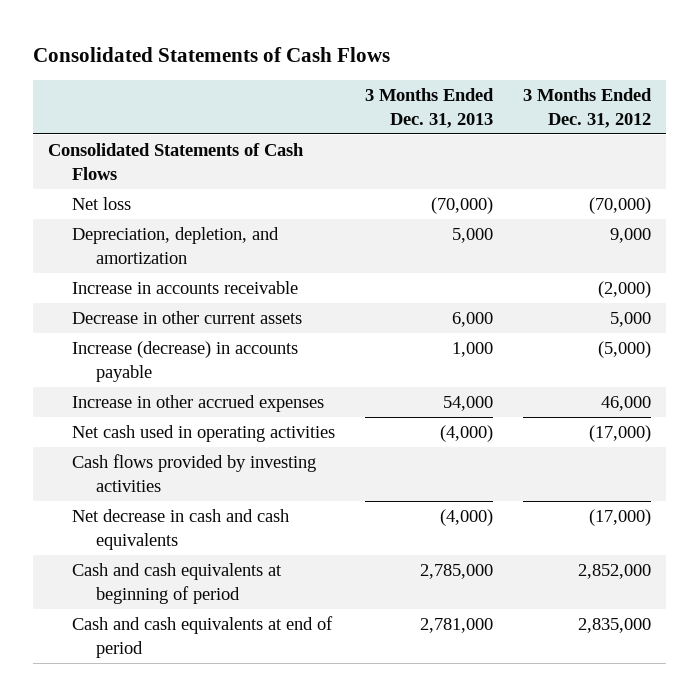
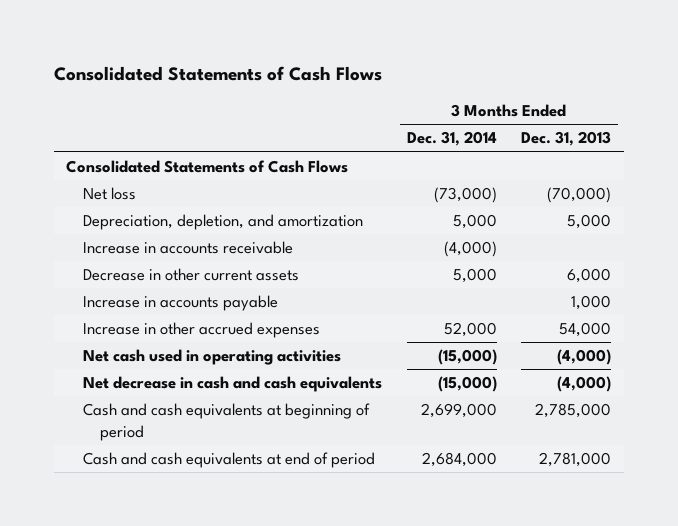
- | 3 Months Ended Dec. 31, 2013 | 3 Months Ended Dec. 31, 2012
+ | 3 Months Ended Dec. 31, 2014 | 3 Months Ended Dec. 31, 2013
- Increase (decrease) in accounts payable | 1,000 | (5,000)
+ Increase in accounts payable | | 1,000
- Cash flows provided by investing activities

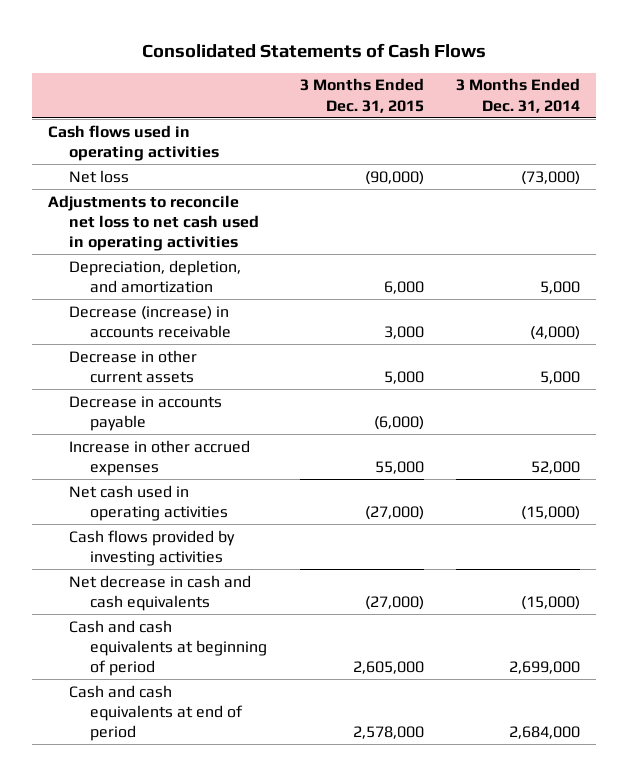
- | 3 Months Ended Dec. 31, 2014 | 3 Months Ended Dec. 31, 2013
+ | 3 Months Ended Dec. 31, 2015 | 3 Months Ended Dec. 31, 2014
- Consolidated Statements of Cash Flows
+ Cash flows used in operating activities
+ Adjustments to reconcile net loss to net cash used in operating activities
- Increase in accounts receivable | (4,000) |
+ Decrease (increase) in accounts receivable | 3,000 | (4,000)
- Increase in accounts payable | | 1,000
+ Decrease in accounts payable | (6,000) |
+ Cash flows provided by investing activities

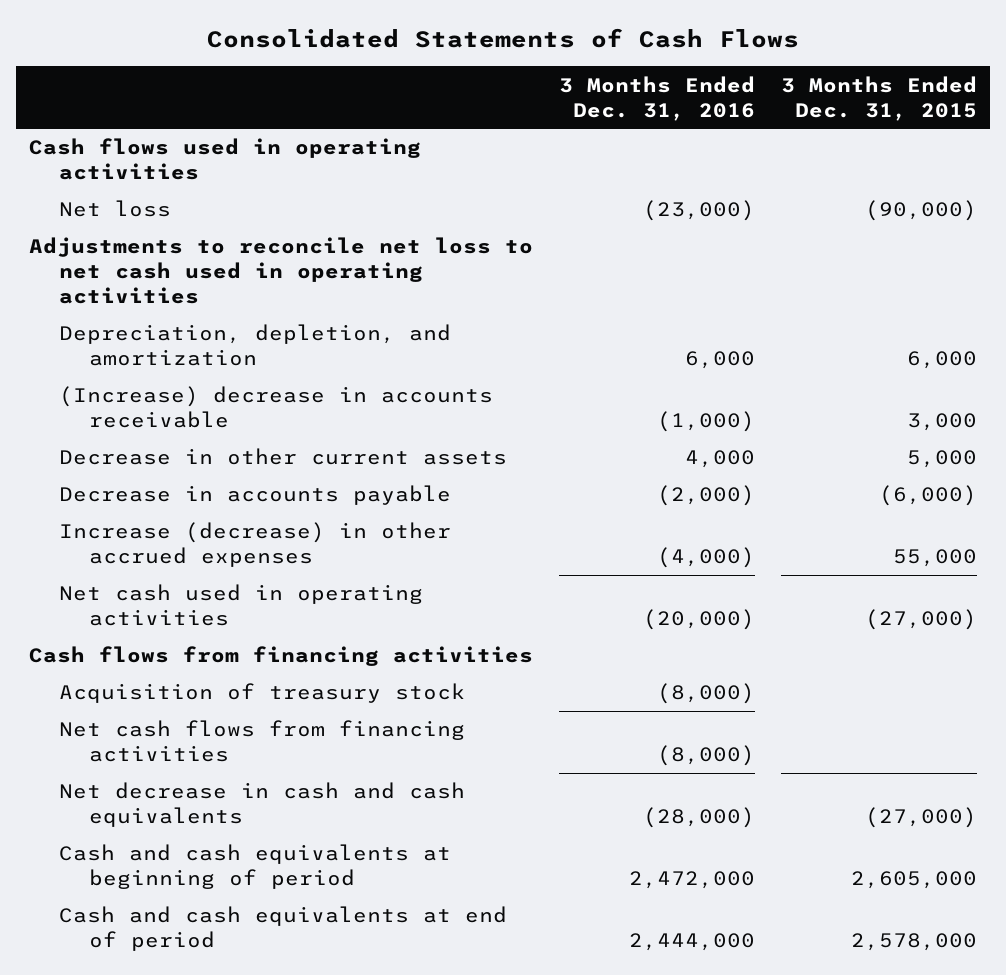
- | 3 Months Ended Dec. 31, 2015 | 3 Months Ended Dec. 31, 2014
+ | 3 Months Ended Dec. 31, 2016 | 3 Months Ended Dec. 31, 2015
- Decrease (increase) in accounts receivable | 3,000 | (4,000)
+ (Increase) decrease in accounts receivable | (1,000) | 3,000
- Increase in other accrued expenses | 55,000 | 52,000
+ Increase (decrease) in other accrued expenses | (4,000) | 55,000
- Cash flows provided by investing activities
+ Cash flows from financing activities
+ Acquisition of treasury stock | (8,000) |
+ Net cash flows from financing activities | (8,000) |

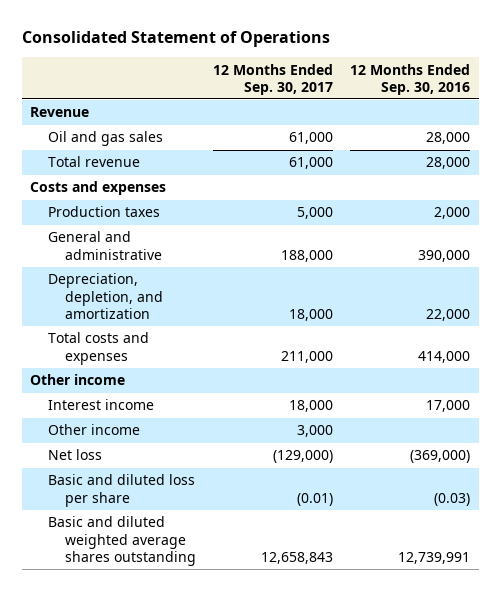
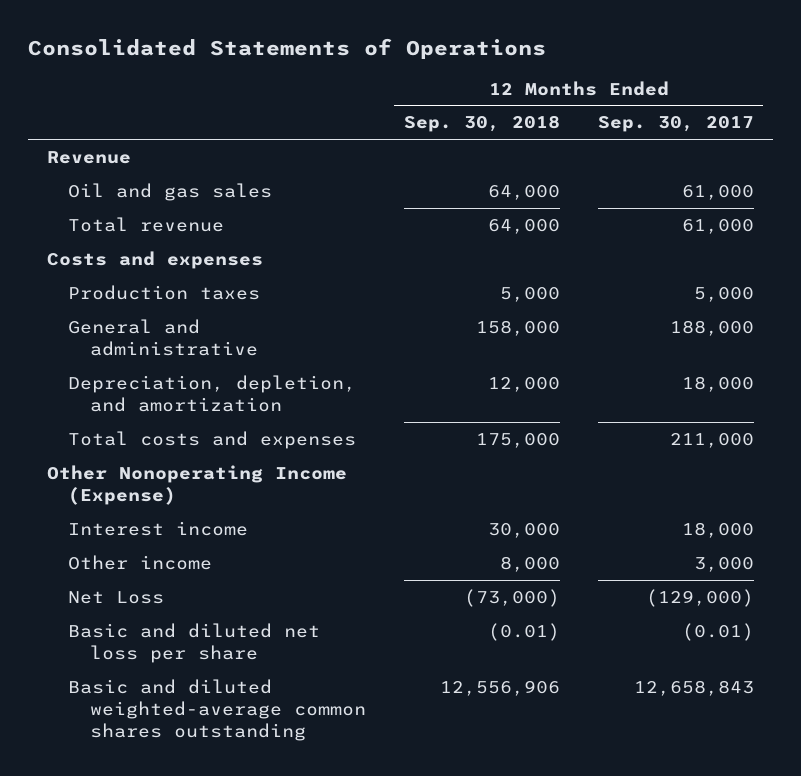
- Consolidated Statement of Operations
+ Consolidated Statements of Operations
- | 12 Months Ended Sep. 30, 2017 | 12 Months Ended Sep. 30, 2016
+ | 12 Months Ended Sep. 30, 2018 | 12 Months Ended Sep. 30, 2017
- Other income
+ Other Nonoperating Income (Expense)
- Net loss | (129,000) | (369,000)
- Basic and diluted loss per share | (0.01) | (0.03)
- Basic and diluted weighted average shares outstanding | 12,658,843 | 12,739,991
+ Net Loss | (73,000) | (129,000)
+ Basic and diluted net loss per share | (0.01) | (0.01)
+ Basic and diluted weighted-average common shares outstanding | 12,556,906 | 12,658,843

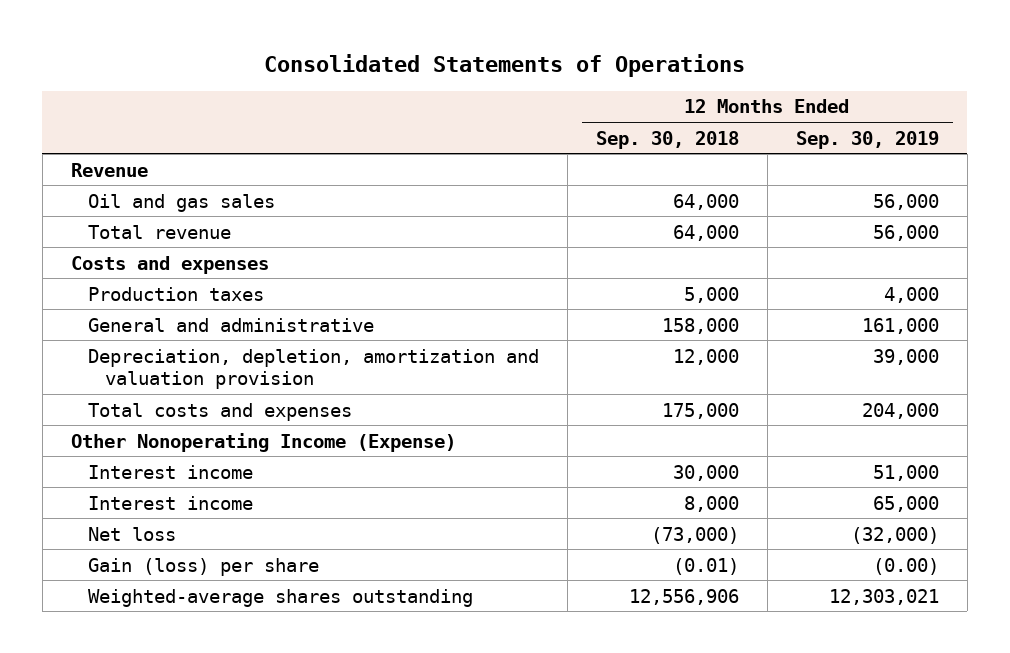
- | 12 Months Ended Sep. 30, 2018 | 12 Months Ended Sep. 30, 2017
+ | 12 Months Ended Sep. 30, 2018 | 12 Months Ended Sep. 30, 2019
- Depreciation, depletion, and amortization | 12,000 | 18,000
+ Depreciation, depletion, amortization and valuation provision | 12,000 | 39,000
- Other income | 8,000 | 3,000
- Net Loss | (73,000) | (129,000)
- Basic and diluted net loss per share | (0.01) | (0.01)
- Basic and diluted weighted-average common shares outstanding | 12,556,906 | 12,658,843
+ Interest income | 8,000 | 65,000
+ Net loss | (73,000) | (32,000)
+ Gain (loss) per share | (0.01) | (0.00)
+ Weighted-average shares outstanding | 12,556,906 | 12,303,021

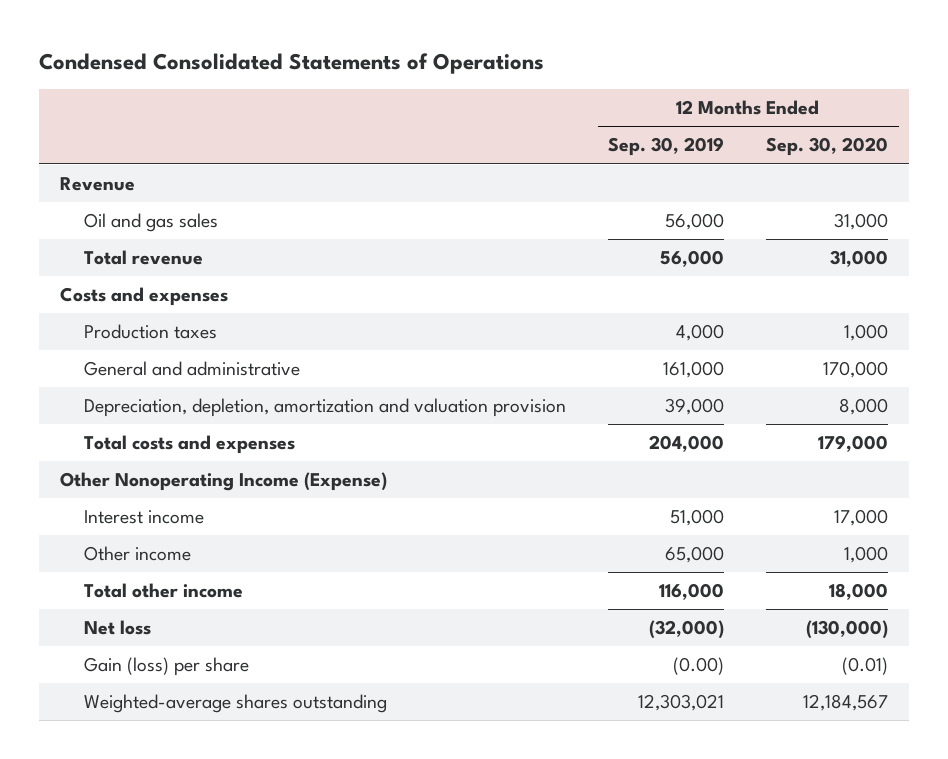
- Consolidated Statements of Operations
+ Condensed Consolidated Statements of Operations
- | 12 Months Ended Sep. 30, 2018 | 12 Months Ended Sep. 30, 2019
+ | 12 Months Ended Sep. 30, 2019 | 12 Months Ended Sep. 30, 2020
- Interest income | 8,000 | 65,000
+ Other income | 65,000 | 1,000
+ Total other income | 116,000 | 18,000

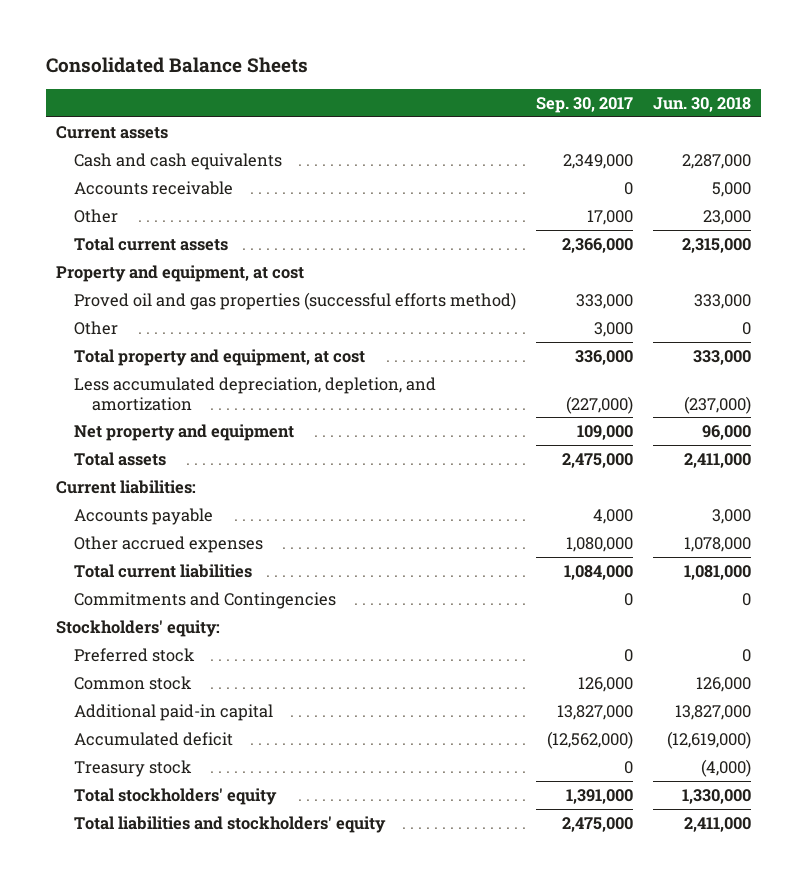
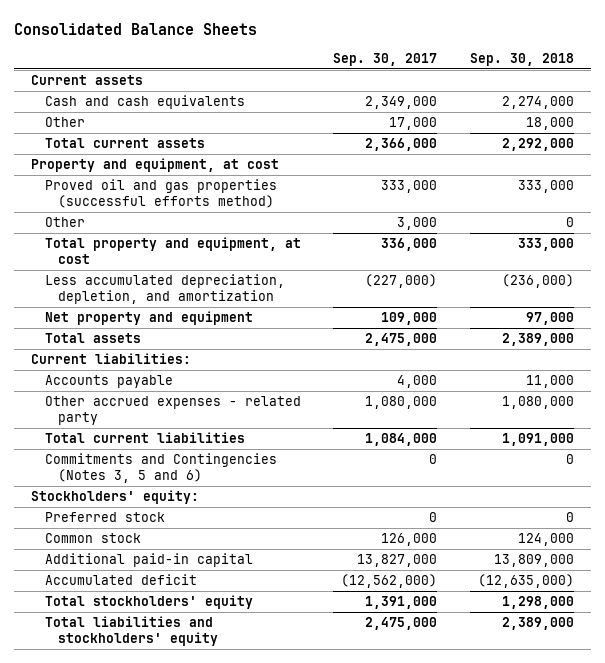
- | Sep. 30, 2017 | Jun. 30, 2018
+ | Sep. 30, 2017 | Sep. 30, 2018
- Accounts receivable | 0 | 5,000
- Other accrued expenses | 1,080,000 | 1,078,000
+ Other accrued expenses - related party | 1,080,000 | 1,080,000
- Commitments and Contingencies | 0 | 0
+ Commitments and Contingencies (Notes 3, 5 and 6) | 0 | 0
- Treasury stock | 0 | (4,000)

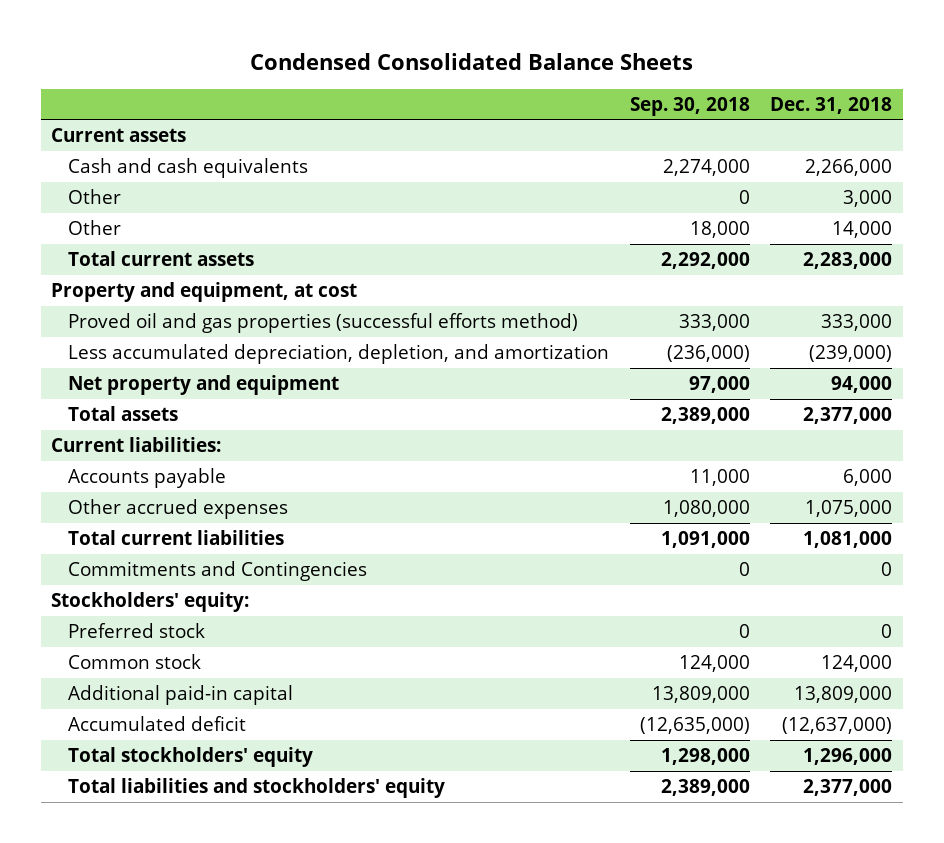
- Consolidated Balance Sheets
+ Condensed Consolidated Balance Sheets
- | Sep. 30, 2017 | Sep. 30, 2018
+ | Sep. 30, 2018 | Dec. 31, 2018
moved up: Other | 0 | 3,000
- Total property and equipment, at cost | 336,000 | 333,000
- Other accrued expenses - related party | 1,080,000 | 1,080,000
+ Other accrued expenses | 1,080,000 | 1,075,000
- Commitments and Contingencies (Notes 3, 5 and 6) | 0 | 0
+ Commitments and Contingencies | 0 | 0

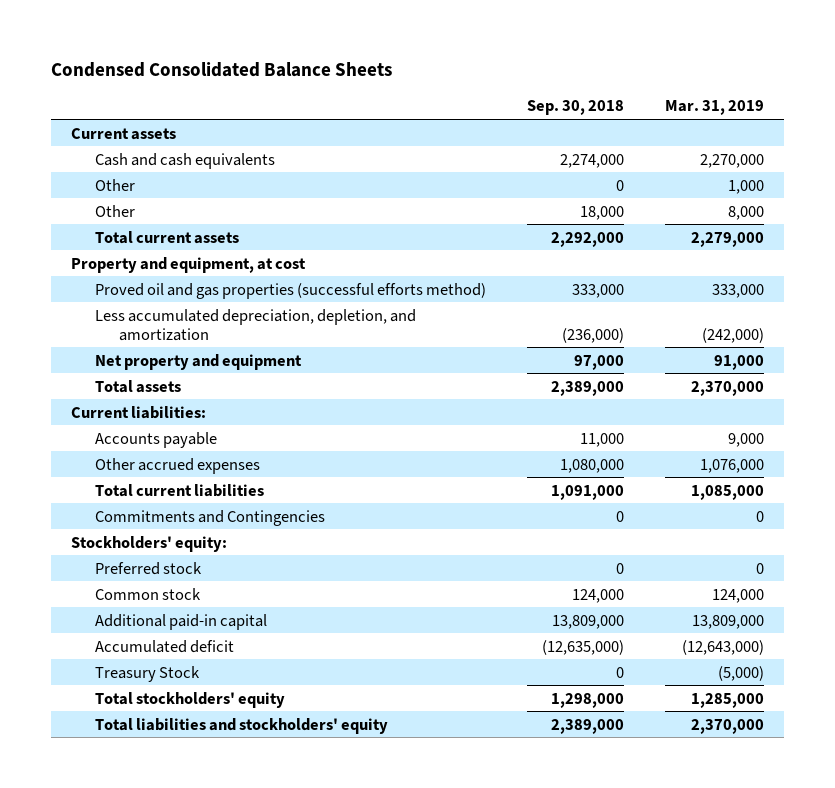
- | Sep. 30, 2018 | Dec. 31, 2018
+ | Sep. 30, 2018 | Mar. 31, 2019
+ Treasury Stock | 0 | (5,000)

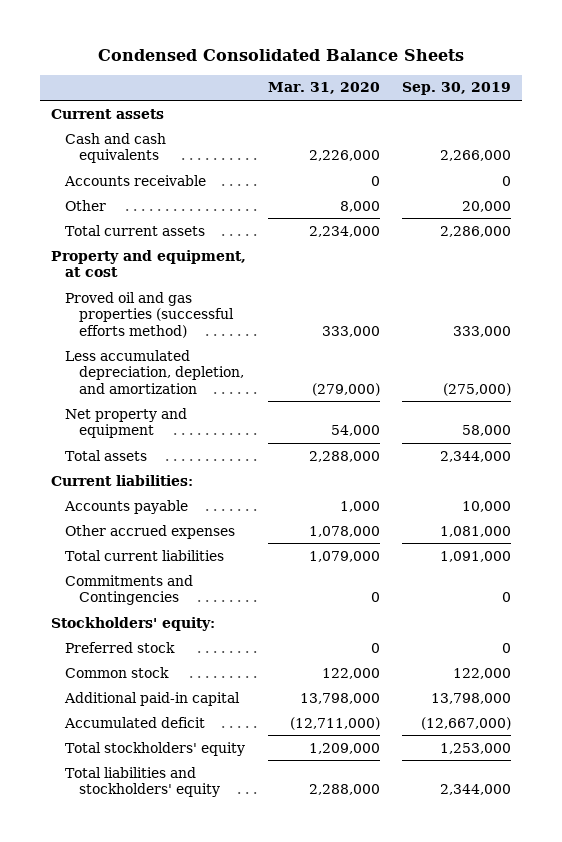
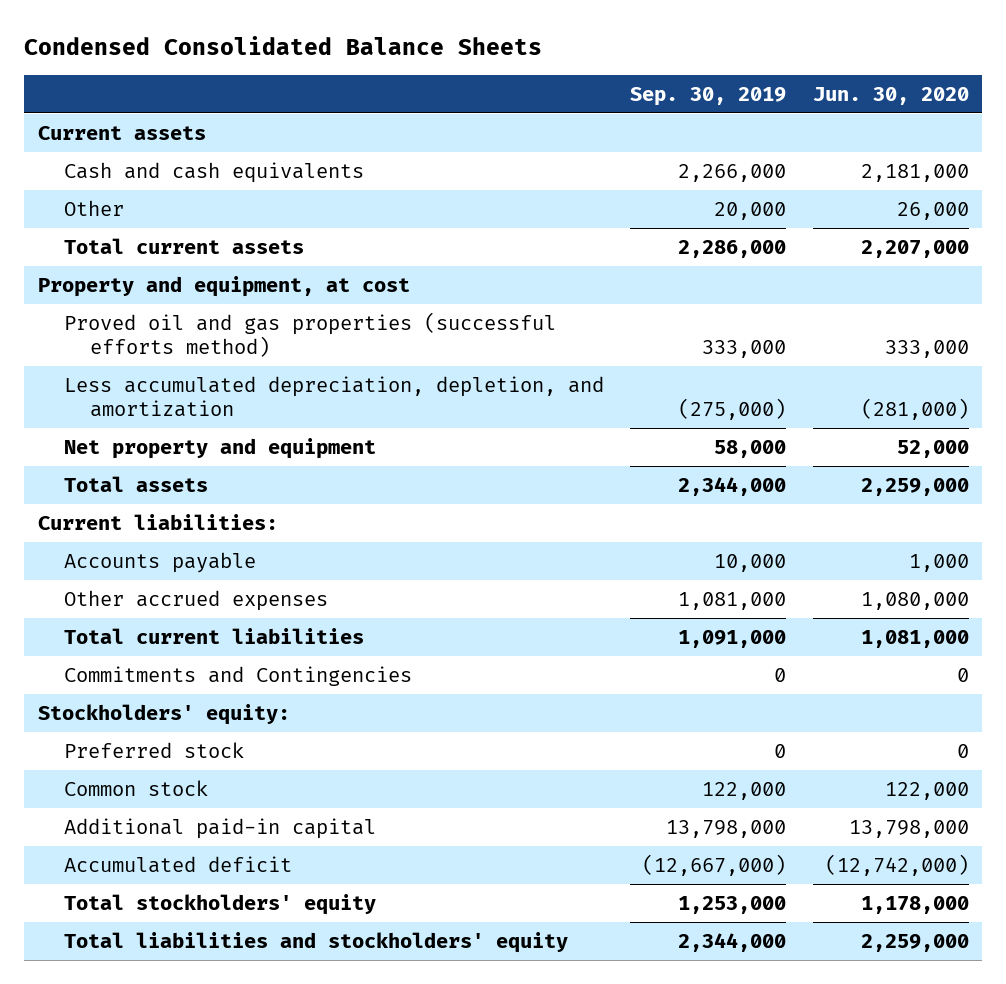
- | Mar. 31, 2020 | Sep. 30, 2019
+ | Sep. 30, 2019 | Jun. 30, 2020
- Accounts receivable | 0 | 0

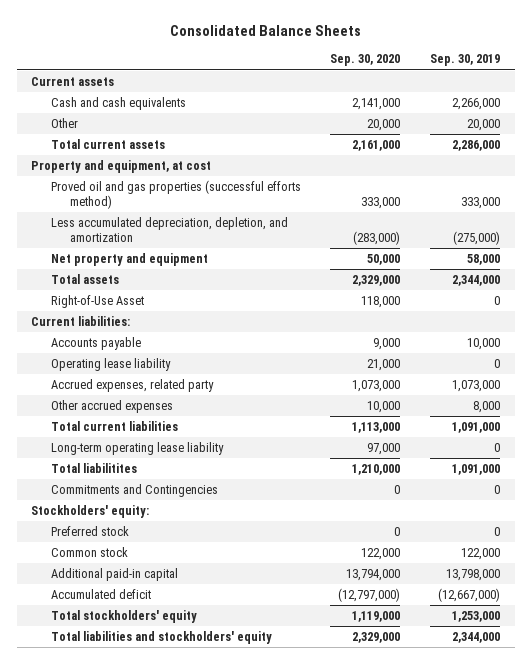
- Condensed Consolidated Balance Sheets
+ Consolidated Balance Sheets
- | Sep. 30, 2019 | Jun. 30, 2020
+ | Sep. 30, 2020 | Sep. 30, 2019
+ Right-of-Use Asset | 118,000 | 0
- Other accrued expenses | 1,081,000 | 1,080,000
+ Operating lease liability | 21,000 | 0
+ Accrued expenses, related party | 1,073,000 | 1,073,000
+ Other accrued expenses | 10,000 | 8,000
+ Long-term operating lease liability | 97,000 | 0
+ Total liabilitites | 1,210,000 | 1,091,000

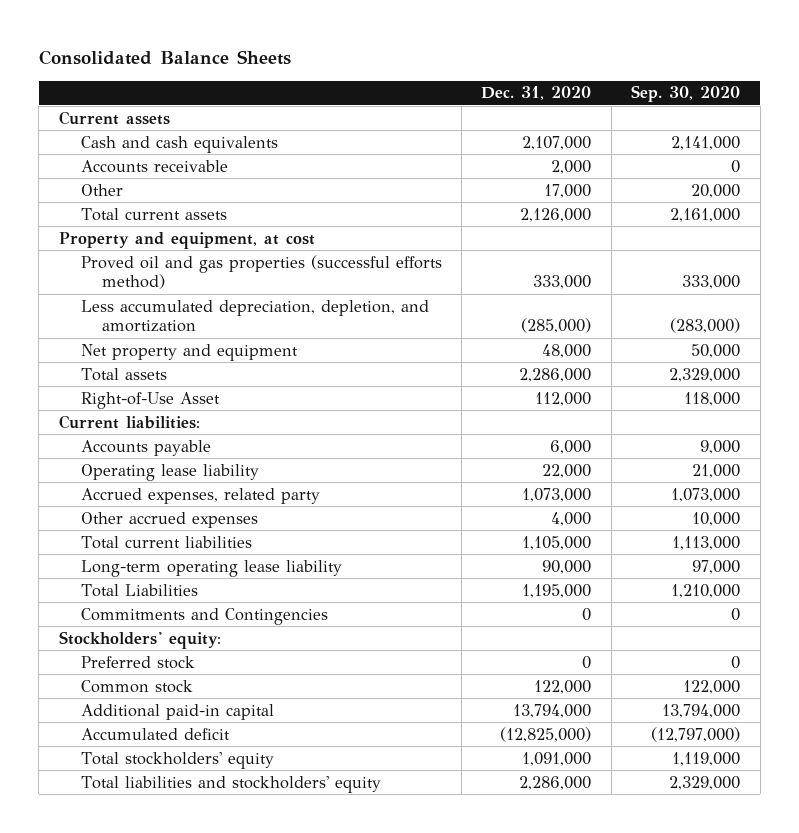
- | Sep. 30, 2020 | Sep. 30, 2019
+ | Dec. 31, 2020 | Sep. 30, 2020
+ Accounts receivable | 2,000 | 0
- Total liabilitites | 1,210,000 | 1,091,000
+ Total Liabilities | 1,195,000 | 1,210,000

